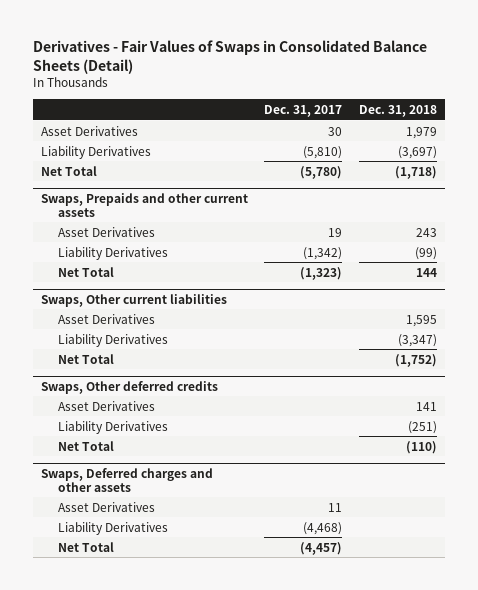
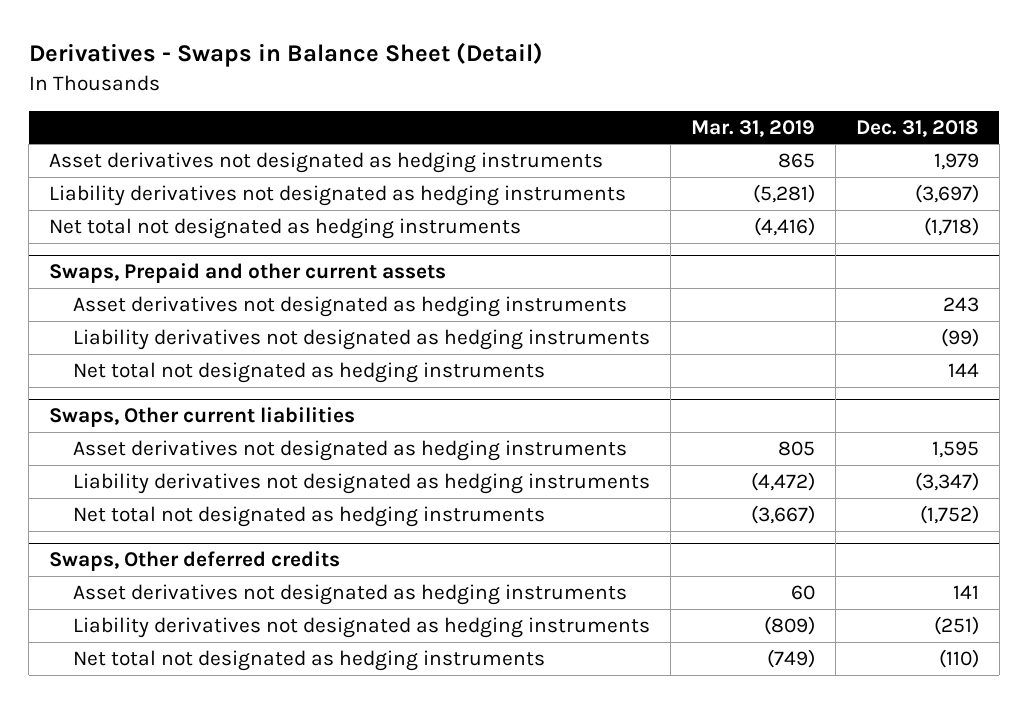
- Derivatives - Fair Values of Swaps in Consolidated Balance Sheets (Detail)
+ Derivatives - Swaps in Balance Sheet (Detail)
- | Dec. 31, 2017 | Dec. 31, 2018
+ | Mar. 31, 2019 | Dec. 31, 2018
- Asset Derivatives | 30 | 1,979
- Liability Derivatives | (5,810) | (3,697)
- Net Total | (5,780) | (1,718)
- Swaps, Prepaids and other current assets
- Asset Derivatives | 19 | 243
- Liability Derivatives | (1,342) | (99)
- Net Total | (1,323) | 144
+ Asset derivatives not designated as hedging instruments | 865 | 1,979
+ Liability derivatives not designated as hedging instruments | (5,281) | (3,697)
+ Net total not designated as hedging instruments | (4,416) | (1,718)
+ Swaps, Prepaid and other current assets
+ Asset derivatives not designated as hedging instruments | | 243
+ Liability derivatives not designated as hedging instruments | | (99)
+ Net total not designated as hedging instruments | | 144
@ Swaps, Other current liabilities
- Asset Derivatives | | 1,595
- Liability Derivatives | | (3,347)
- Net Total | | (1,752)
+ Asset derivatives not designated as hedging instruments | 805 | 1,595
+ Liability derivatives not designated as hedging instruments | (4,472) | (3,347)
+ Net total not designated as hedging instruments | (3,667) | (1,752)
@ Swaps, Other deferred credits
- Asset Derivatives | | 141
- Liability Derivatives | | (251)
- Net Total | | (110)
- Swaps, Deferred charges and other assets
- Asset Derivatives | 11 |
- Liability Derivatives | (4,468) |
- Net Total | (4,457) |
@ Swaps, Other deferred credits
+ Asset derivatives not designated as hedging instruments | 60 | 141
+ Liability derivatives not designated as hedging instruments | (809) | (251)
+ Net total not designated as hedging instruments | (749) | (110)

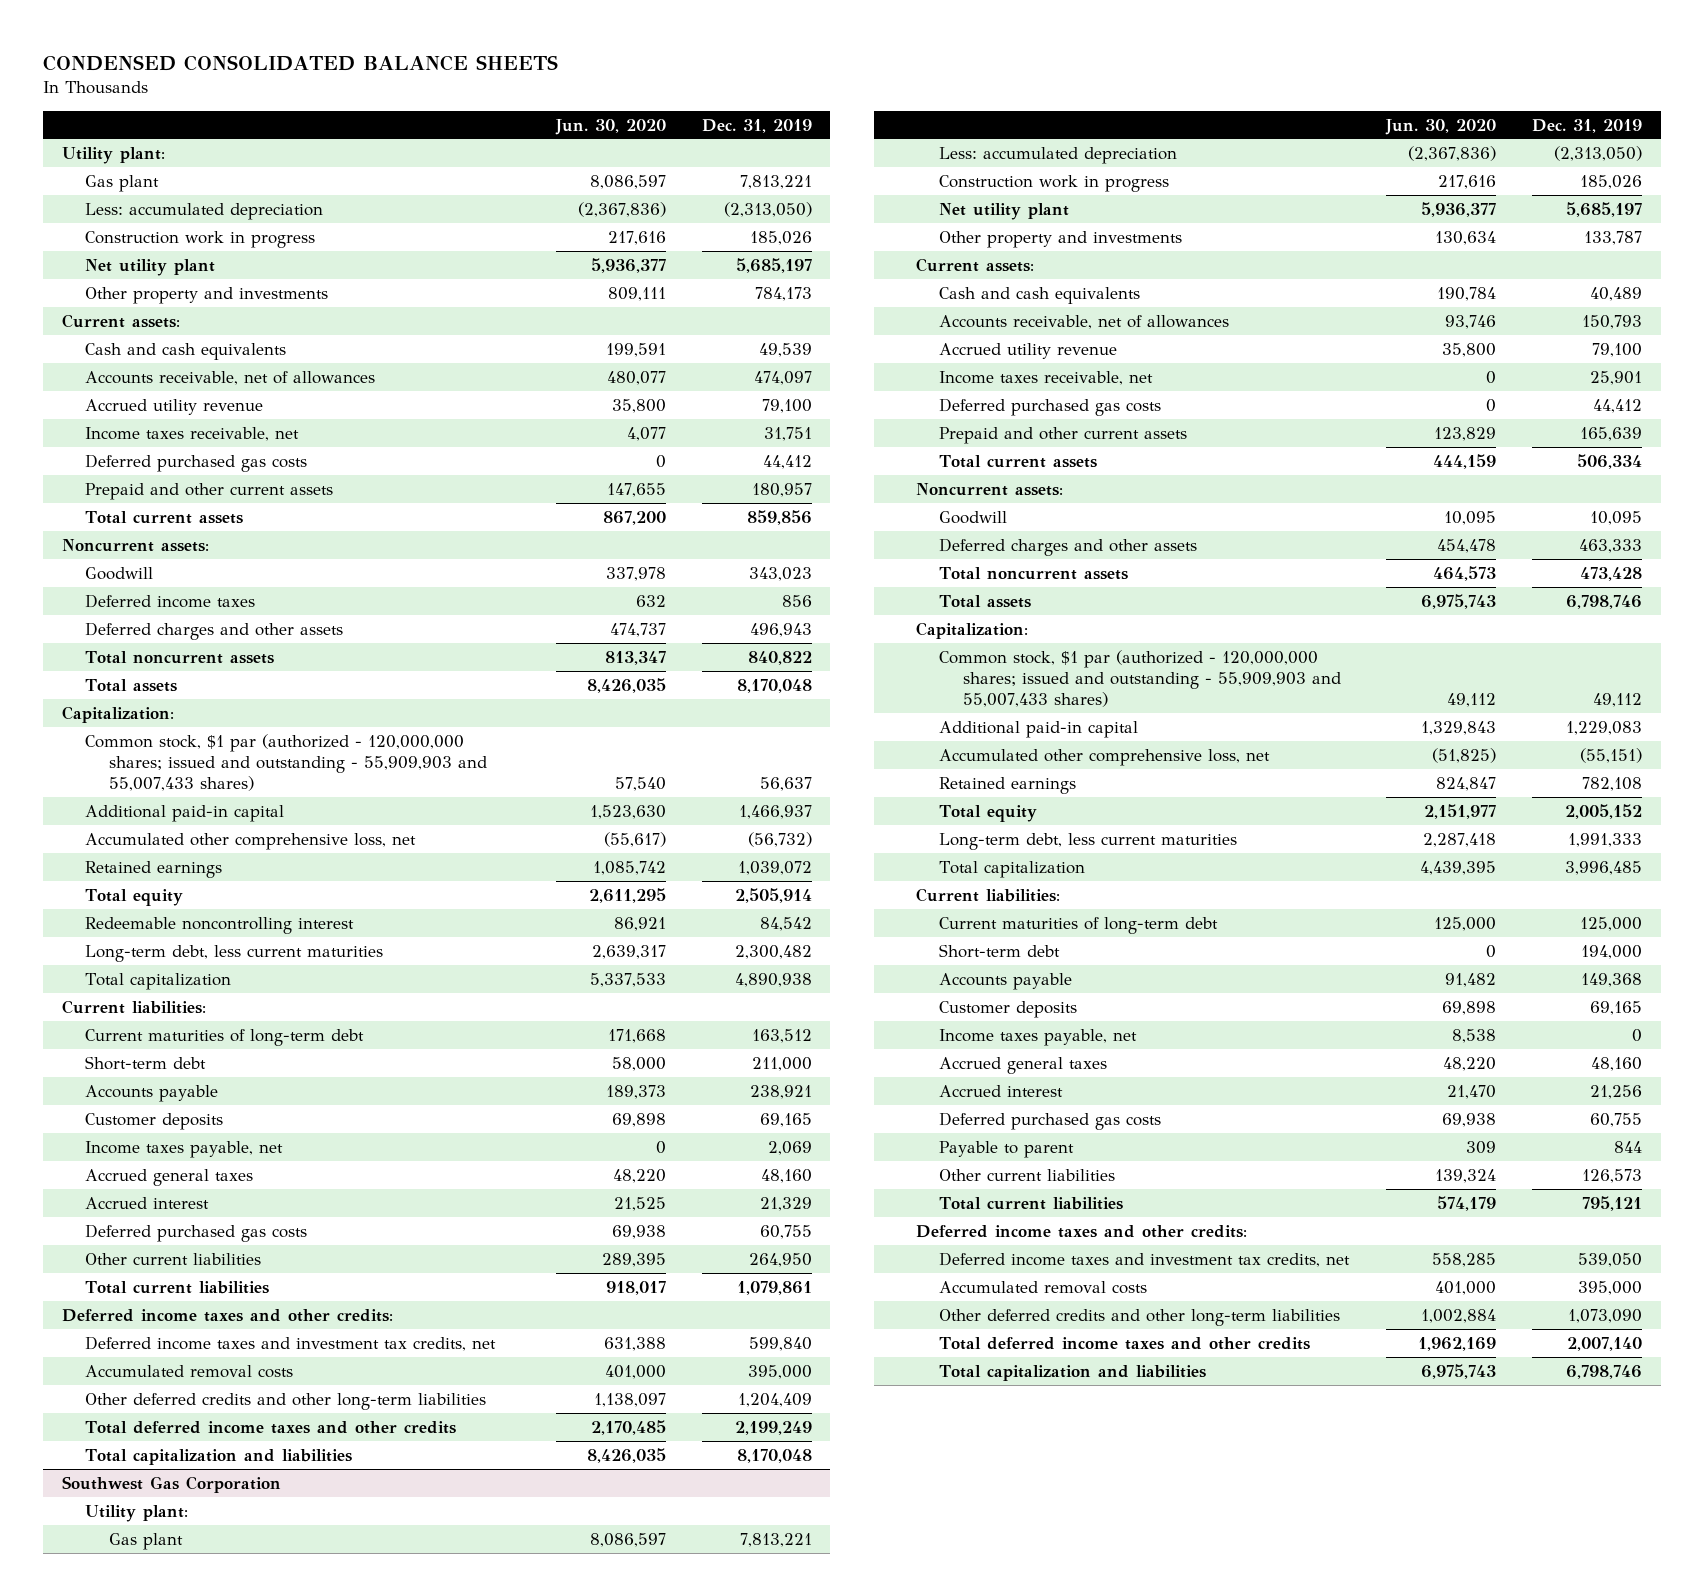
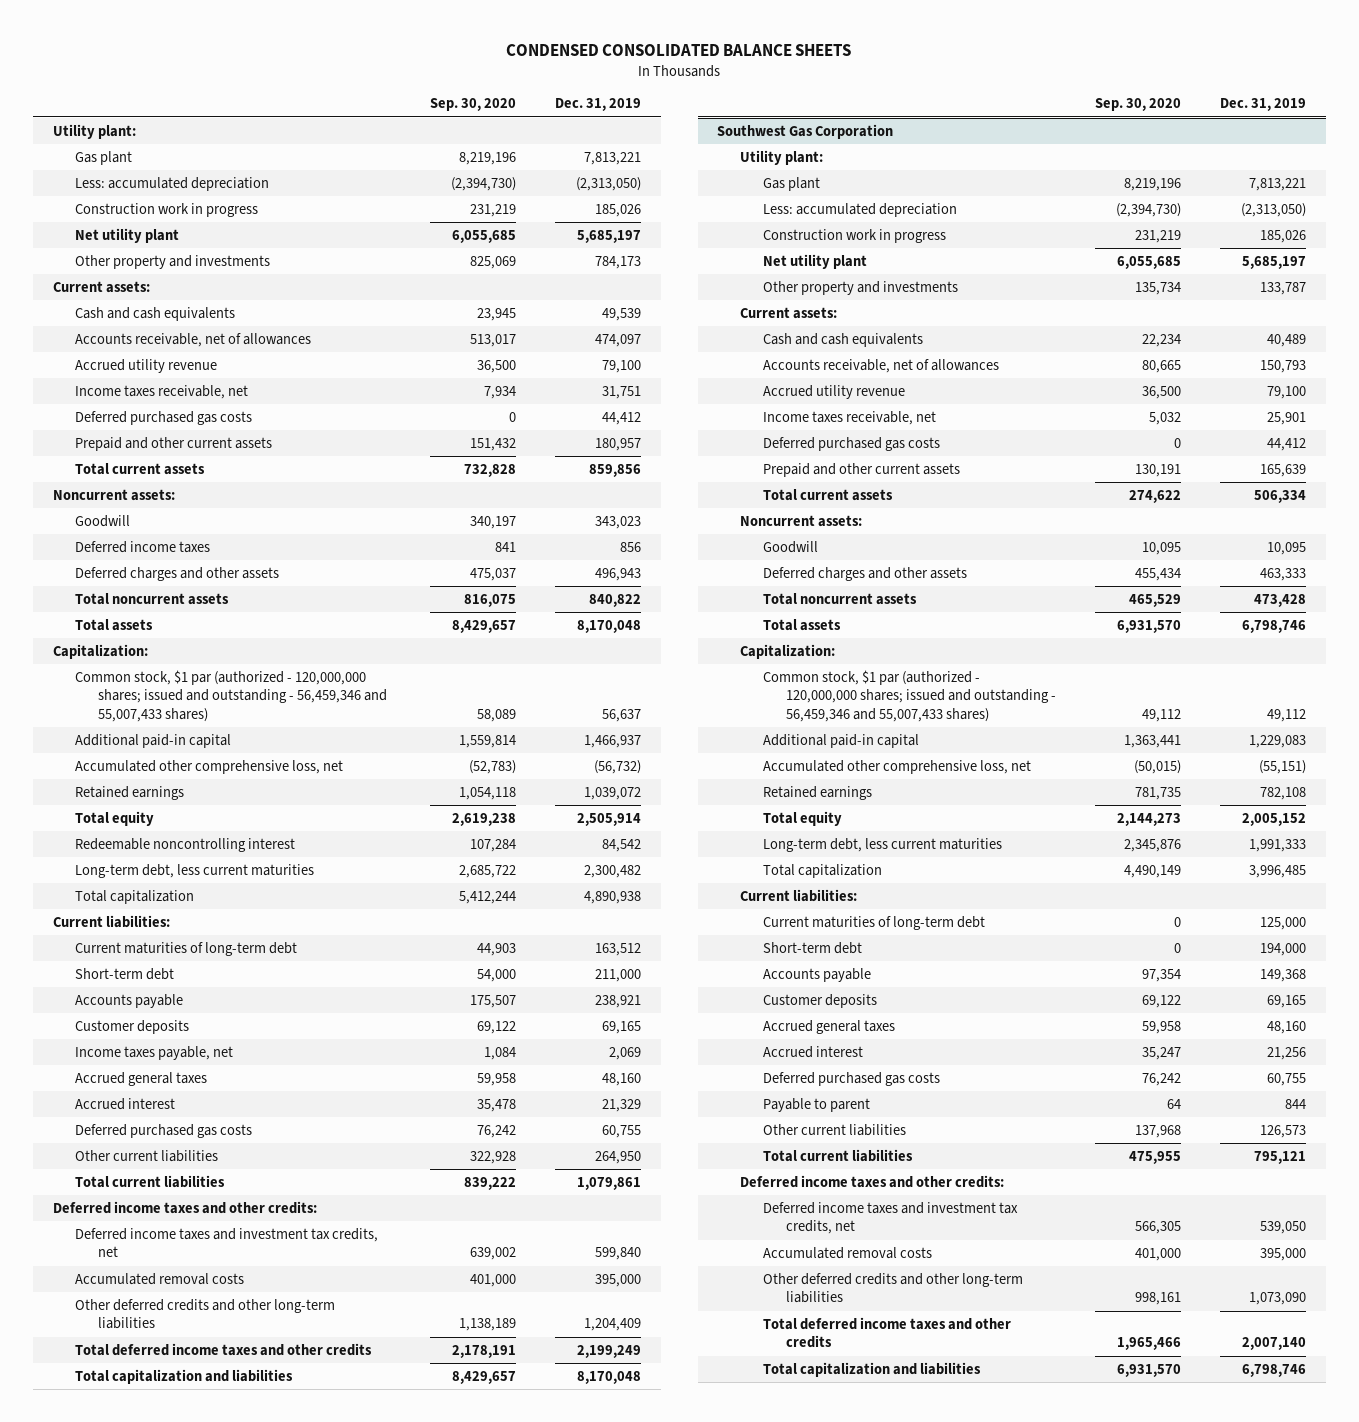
- | Jun. 30, 2020 | Dec. 31, 2019
+ | Sep. 30, 2020 | Dec. 31, 2019
- Common stock, $1 par (authorized - 120,000,000 shares; issued and outstanding - 55,909,903 and 55,007,433 shares) | 57,540 | 56,637
+ Common stock, $1 par (authorized - 120,000,000 shares; issued and outstanding - 56,459,346 and 55,007,433 shares) | 58,089 | 56,637
@ Southwest Gas Corporation
- Common stock, $1 par (authorized - 120,000,000 shares; issued and outstanding - 55,909,903 and 55,007,433 shares) | 49,112 | 49,112
+ Common stock, $1 par (authorized - 120,000,000 shares; issued and outstanding - 56,459,346 and 55,007,433 shares) | 49,112 | 49,112
- Income taxes payable, net | 8,538 | 0

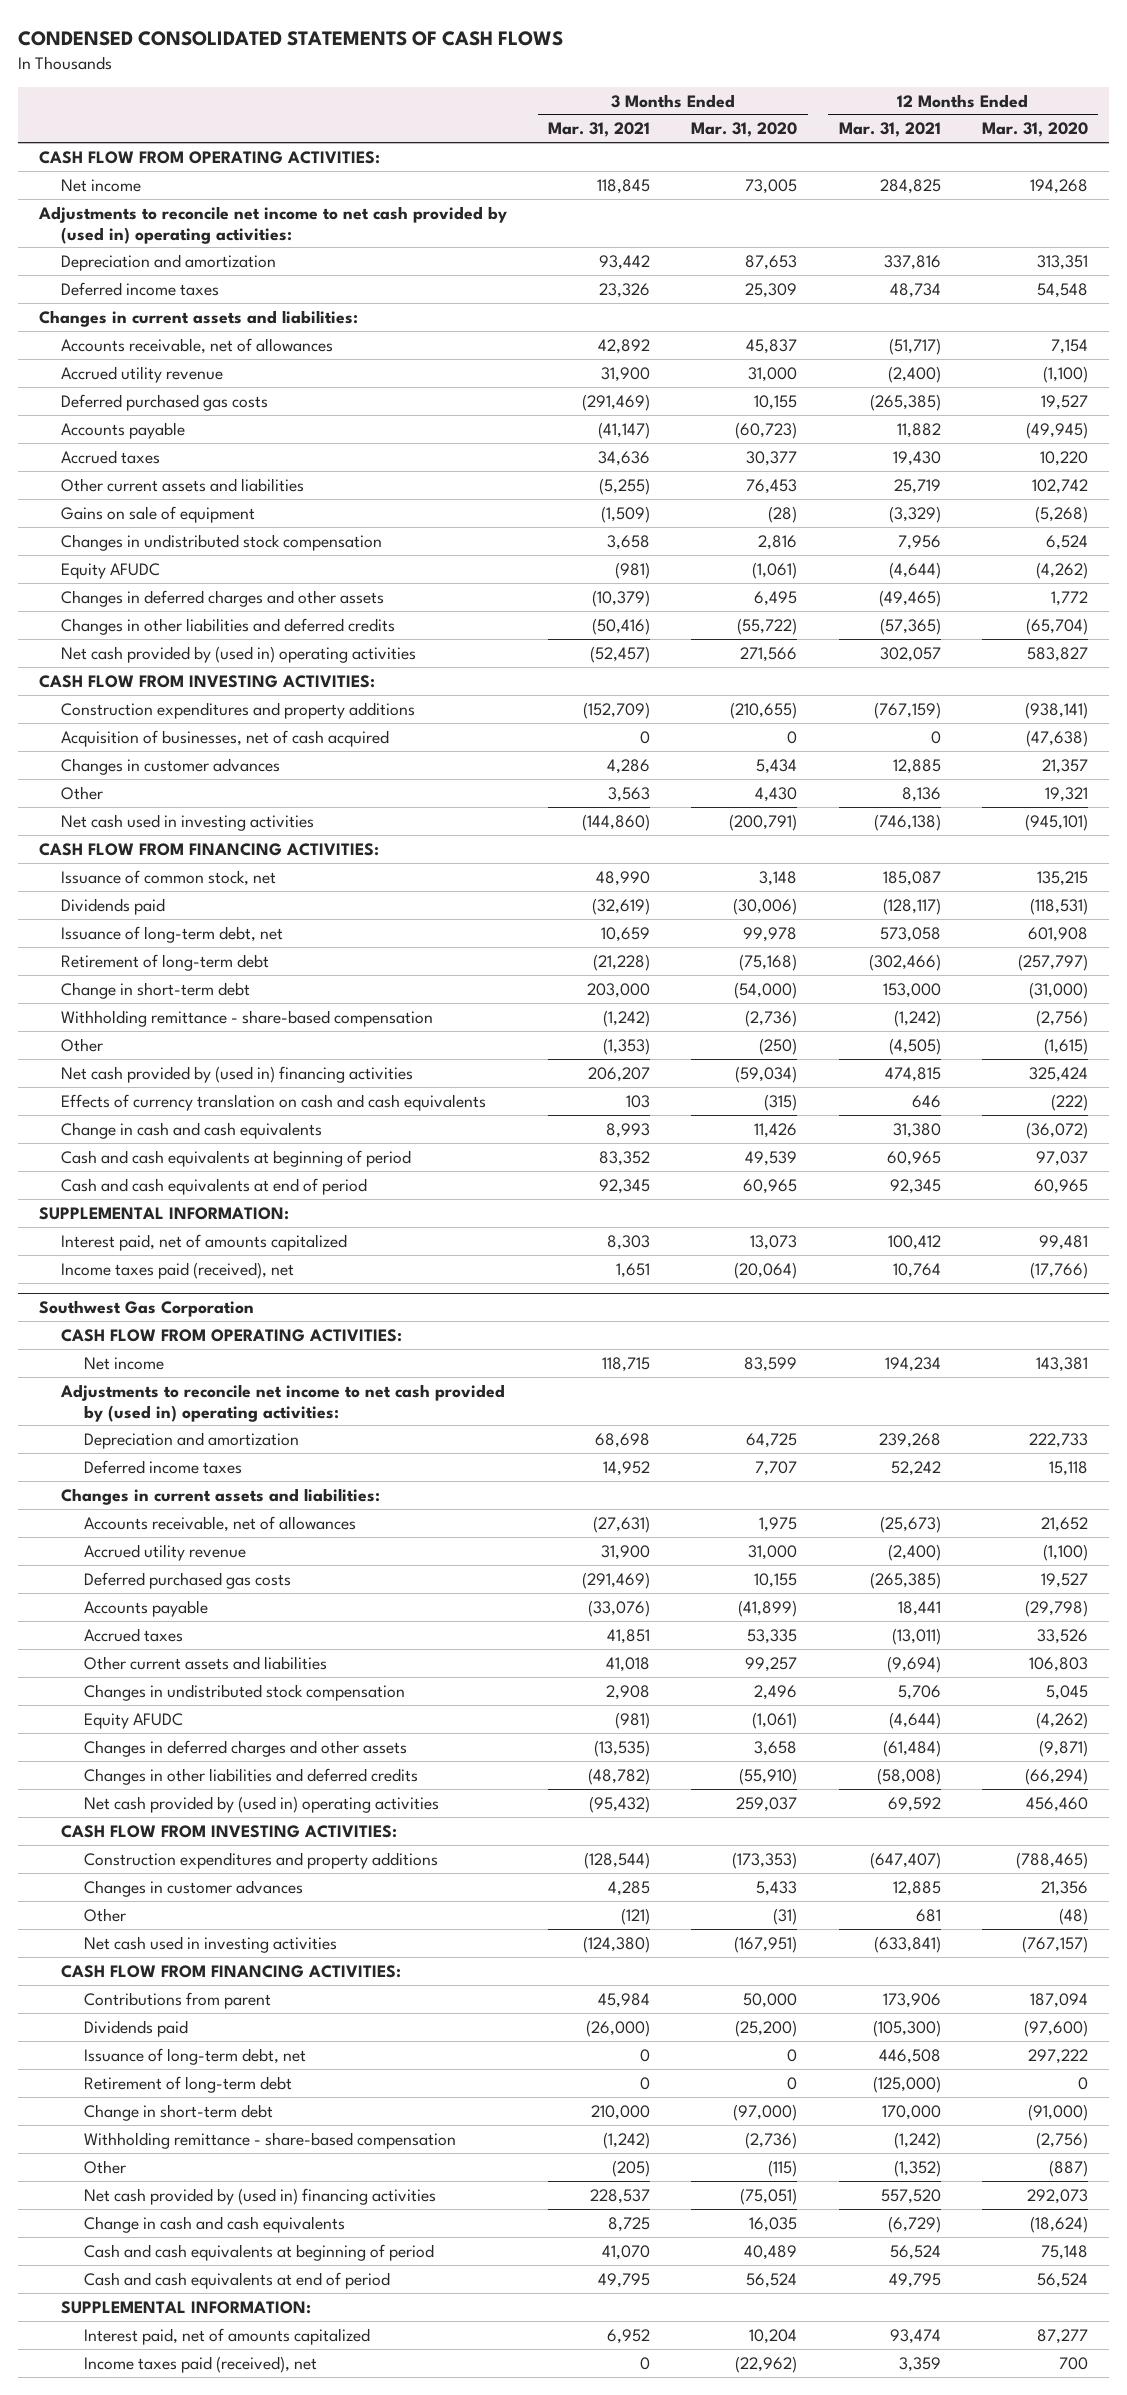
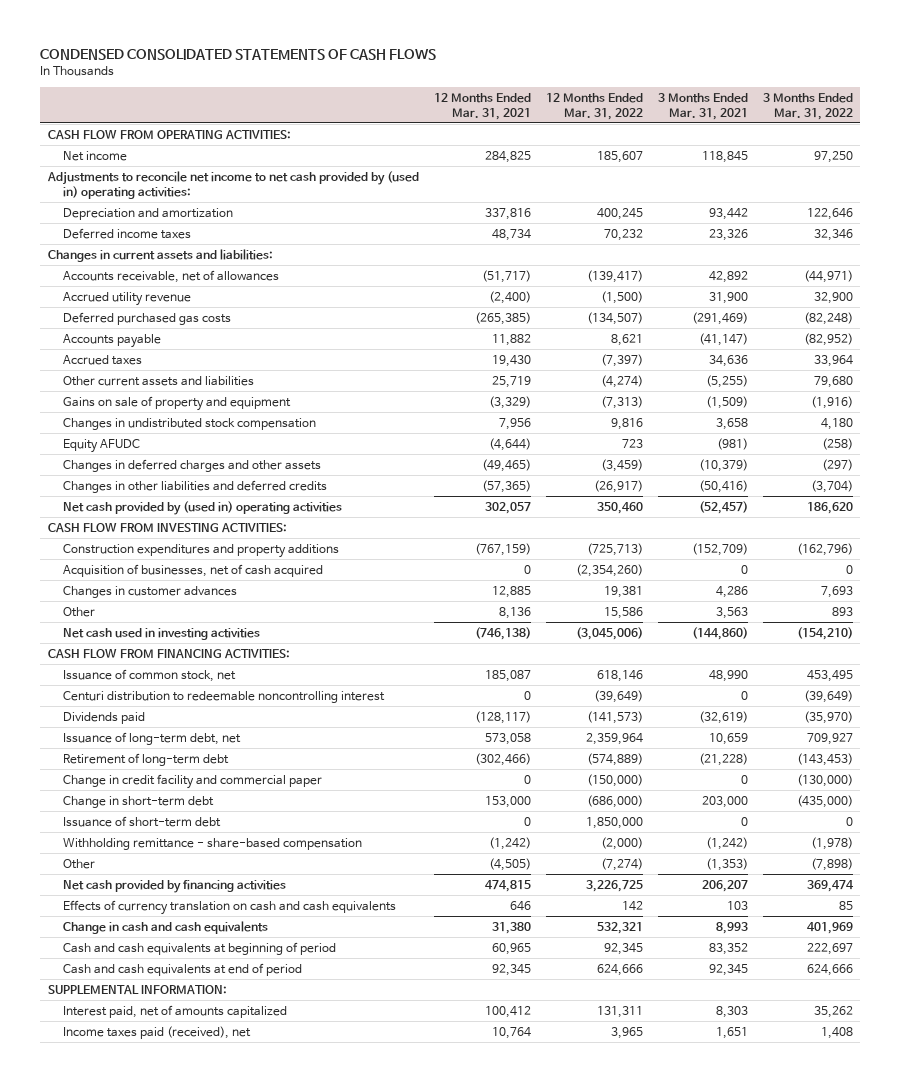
- | 3 Months Ended Mar. 31, 2021 | 3 Months Ended Mar. 31, 2020 | 12 Months Ended Mar. 31, 2021 | 12 Months Ended Mar. 31, 2020
+ | 12 Months Ended Mar. 31, 2021 | 12 Months Ended Mar. 31, 2022 | 3 Months Ended Mar. 31, 2021 | 3 Months Ended Mar. 31, 2022
- Gains on sale of equipment | (1,509) | (28) | (3,329) | (5,268)
+ Gains on sale of property and equipment | (3,329) | (7,313) | (1,509) | (1,916)
+ Centuri distribution to redeemable noncontrolling interest | 0 | (39,649) | 0 | (39,649)
+ Change in credit facility and commercial paper | 0 | (150,000) | 0 | (130,000)
+ Issuance of short-term debt | 0 | 1,850,000 | 0 | 0
- Net cash provided by (used in) financing activities | 206,207 | (59,034) | 474,815 | 325,424
+ Net cash provided by financing activities | 474,815 | 3,226,725 | 206,207 | 369,474
- Southwest Gas Corporation
- CASH FLOW FROM OPERATING ACTIVITIES:
- Net income | 118,715 | 83,599 | 194,234 | 143,381
- Adjustments to reconcile net income to net cash provided by (used in) operating activities:
- Depreciation and amortization | 68,698 | 64,725 | 239,268 | 222,733
- Deferred income taxes | 14,952 | 7,707 | 52,242 | 15,118
- Changes in current assets and liabilities:
- Accounts receivable, net of allowances | (27,631) | 1,975 | (25,673) | 21,652
- Accrued utility revenue | 31,900 | 31,000 | (2,400) | (1,100)
- Deferred purchased gas costs | (291,469) | 10,155 | (265,385) | 19,527
- Accounts payable | (33,076) | (41,899) | 18,441 | (29,798)
- Accrued taxes | 41,851 | 53,335 | (13,011) | 33,526
- Other current assets and liabilities | 41,018 | 99,257 | (9,694) | 106,803
- Changes in undistributed stock compensation | 2,908 | 2,496 | 5,706 | 5,045
- Equity AFUDC | (981) | (1,061) | (4,644) | (4,262)
- Changes in deferred charges and other assets | (13,535) | 3,658 | (61,484) | (9,871)
- Changes in other liabilities and deferred credits | (48,782) | (55,910) | (58,008) | (66,294)
- Net cash provided by (used in) operating activities | (95,432) | 259,037 | 69,592 | 456,460
- CASH FLOW FROM INVESTING ACTIVITIES:
- Construction expenditures and property additions | (128,544) | (173,353) | (647,407) | (788,465)
- Changes in customer advances | 4,285 | 5,433 | 12,885 | 21,356
- Other | (121) | (31) | 681 | (48)
- Net cash used in investing activities | (124,380) | (167,951) | (633,841) | (767,157)
- CASH FLOW FROM FINANCING ACTIVITIES:
- Contributions from parent | 45,984 | 50,000 | 173,906 | 187,094
- Dividends paid | (26,000) | (25,200) | (105,300) | (97,600)
- Issuance of long-term debt, net | 0 | 0 | 446,508 | 297,222
- Retirement of long-term debt | 0 | 0 | (125,000) | 0
- Change in short-term debt | 210,000 | (97,000) | 170,000 | (91,000)
- Withholding remittance - share-based compensation | (1,242) | (2,736) | (1,242) | (2,756)
- Other | (205) | (115) | (1,352) | (887)
- Net cash provided by (used in) financing activities | 228,537 | (75,051) | 557,520 | 292,073
- Change in cash and cash equivalents | 8,725 | 16,035 | (6,729) | (18,624)
- Cash and cash equivalents at beginning of period | 41,070 | 40,489 | 56,524 | 75,148
- Cash and cash equivalents at end of period | 49,795 | 56,524 | 49,795 | 56,524
- SUPPLEMENTAL INFORMATION:
- Interest paid, net of amounts capitalized | 6,952 | 10,204 | 93,474 | 87,277
- Income taxes paid (received), net | 0 | (22,962) | 3,359 | 700

